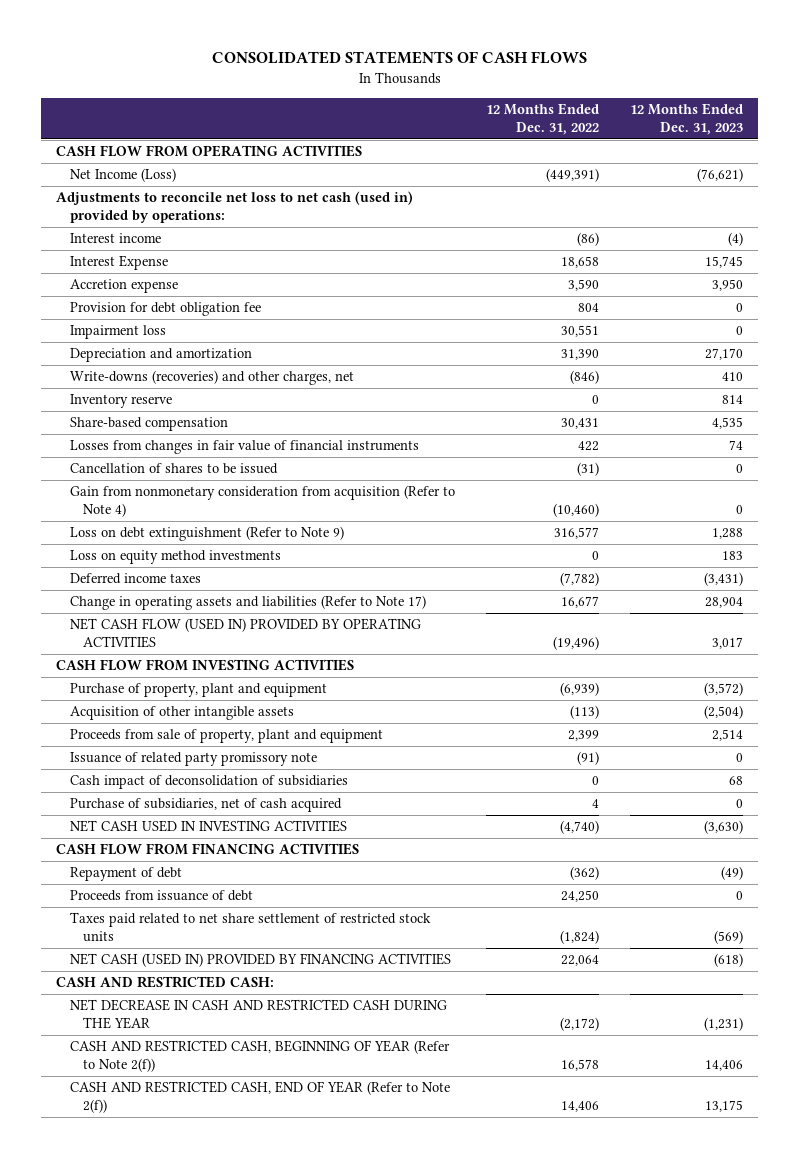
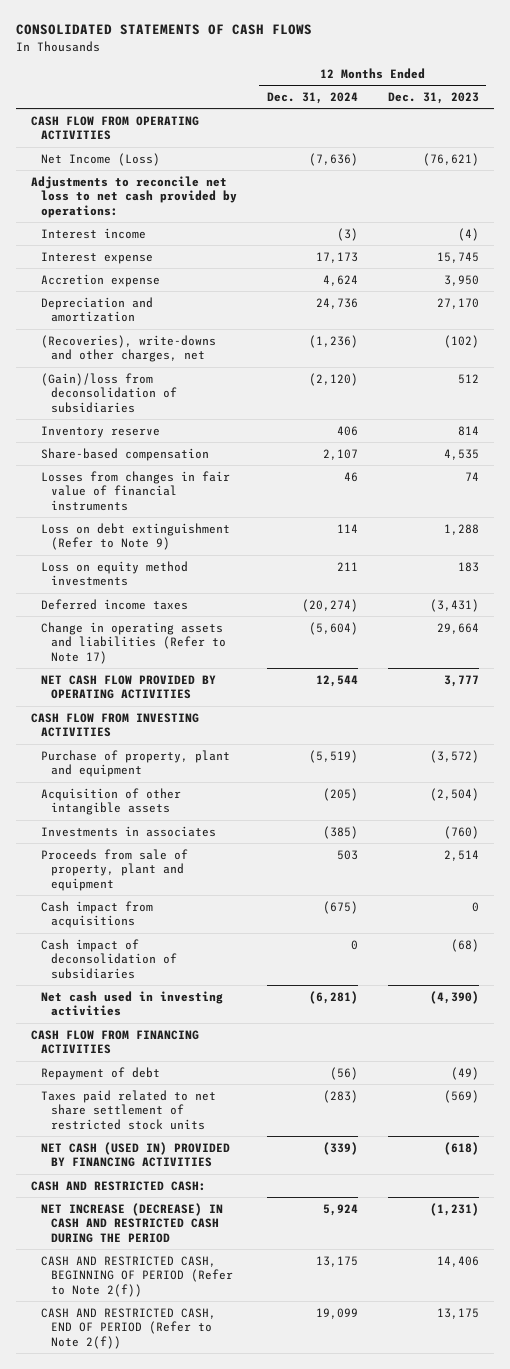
- | 12 Months Ended Dec. 31, 2022 | 12 Months Ended Dec. 31, 2023
+ | 12 Months Ended Dec. 31, 2024 | 12 Months Ended Dec. 31, 2023
- Adjustments to reconcile net loss to net cash (used in) provided by operations:
+ Adjustments to reconcile net loss to net cash provided by operations:
- Interest Expense | 18,658 | 15,745
+ Interest expense | 17,173 | 15,745
- Provision for debt obligation fee | 804 | 0
- Impairment loss | 30,551 | 0
- Write-downs (recoveries) and other charges, net | (846) | 410
+ (Recoveries), write-downs and other charges, net | (1,236) | (102)
+ (Gain)/loss from deconsolidation of subsidiaries | (2,120) | 512
- Cancellation of shares to be issued | (31) | 0
- Gain from nonmonetary consideration from acquisition (Refer to Note 4) | (10,460) | 0
- Change in operating assets and liabilities (Refer to Note 17) | 16,677 | 28,904
- NET CASH FLOW (USED IN) PROVIDED BY OPERATING ACTIVITIES | (19,496) | 3,017
+ Change in operating assets and liabilities (Refer to Note 17) | (5,604) | 29,664
+ NET CASH FLOW PROVIDED BY OPERATING ACTIVITIES | 12,544 | 3,777
+ Investments in associates | (385) | (760)
- Issuance of related party promissory note | (91) | 0
- Cash impact of deconsolidation of subsidiaries | 0 | 68
- Purchase of subsidiaries, net of cash acquired | 4 | 0
- NET CASH USED IN INVESTING ACTIVITIES | (4,740) | (3,630)
+ Cash impact from acquisitions | (675) | 0
+ Cash impact of deconsolidation of subsidiaries | 0 | (68)
+ Net cash used in investing activities | (6,281) | (4,390)
- Proceeds from issuance of debt | 24,250 | 0
- NET DECREASE IN CASH AND RESTRICTED CASH DURING THE YEAR | (2,172) | (1,231)
- CASH AND RESTRICTED CASH, BEGINNING OF YEAR (Refer to Note 2(f)) | 16,578 | 14,406
- CASH AND RESTRICTED CASH, END OF YEAR (Refer to Note 2(f)) | 14,406 | 13,175
+ NET INCREASE (DECREASE) IN CASH AND RESTRICTED CASH DURING THE PERIOD | 5,924 | (1,231)
+ CASH AND RESTRICTED CASH, BEGINNING OF PERIOD (Refer to Note 2(f)) | 13,175 | 14,406
+ CASH AND RESTRICTED CASH, END OF PERIOD (Refer to Note 2(f)) | 19,099 | 13,175

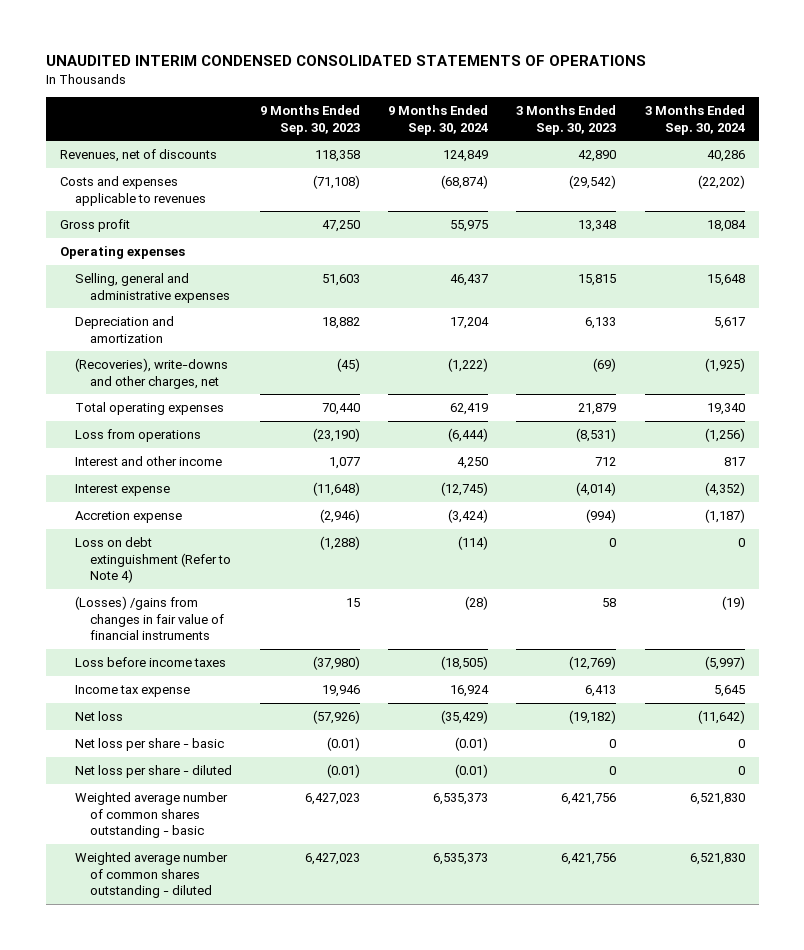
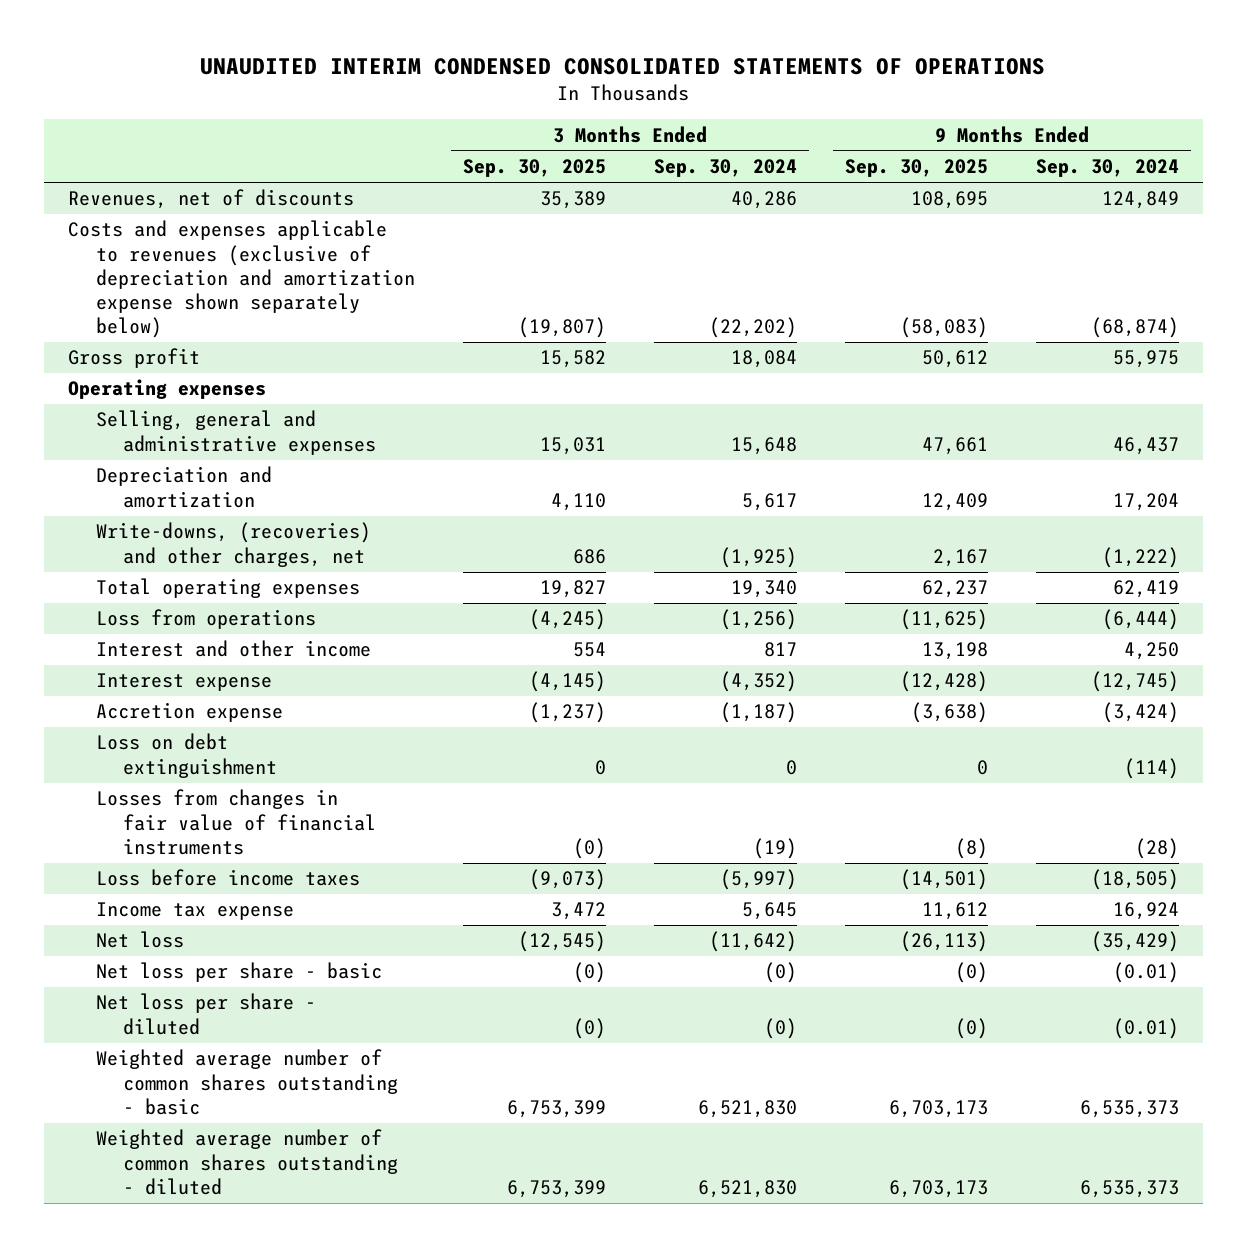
- | 9 Months Ended Sep. 30, 2023 | 9 Months Ended Sep. 30, 2024 | 3 Months Ended Sep. 30, 2023 | 3 Months Ended Sep. 30, 2024
+ | 3 Months Ended Sep. 30, 2025 | 3 Months Ended Sep. 30, 2024 | 9 Months Ended Sep. 30, 2025 | 9 Months Ended Sep. 30, 2024
- Costs and expenses applicable to revenues | (71,108) | (68,874) | (29,542) | (22,202)
+ Costs and expenses applicable to revenues (exclusive of depreciation and amortization expense shown separately below) | (19,807) | (22,202) | (58,083) | (68,874)
- (Recoveries), write-downs and other charges, net | (45) | (1,222) | (69) | (1,925)
+ Write-downs, (recoveries) and other charges, net | 686 | (1,925) | 2,167 | (1,222)
- Loss on debt extinguishment (Refer to Note 4) | (1,288) | (114) | 0 | 0
- (Losses) /gains from changes in fair value of financial instruments | 15 | (28) | 58 | (19)
+ Loss on debt extinguishment | 0 | 0 | 0 | (114)
+ Losses from changes in fair value of financial instruments | (0) | (19) | (8) | (28)
- Net loss per share - basic | (0.01) | (0.01) | 0 | 0
- Net loss per share - diluted | (0.01) | (0.01) | 0 | 0
+ Net loss per share - basic | (0) | (0) | (0) | (0.01)
+ Net loss per share - diluted | (0) | (0) | (0) | (0.01)

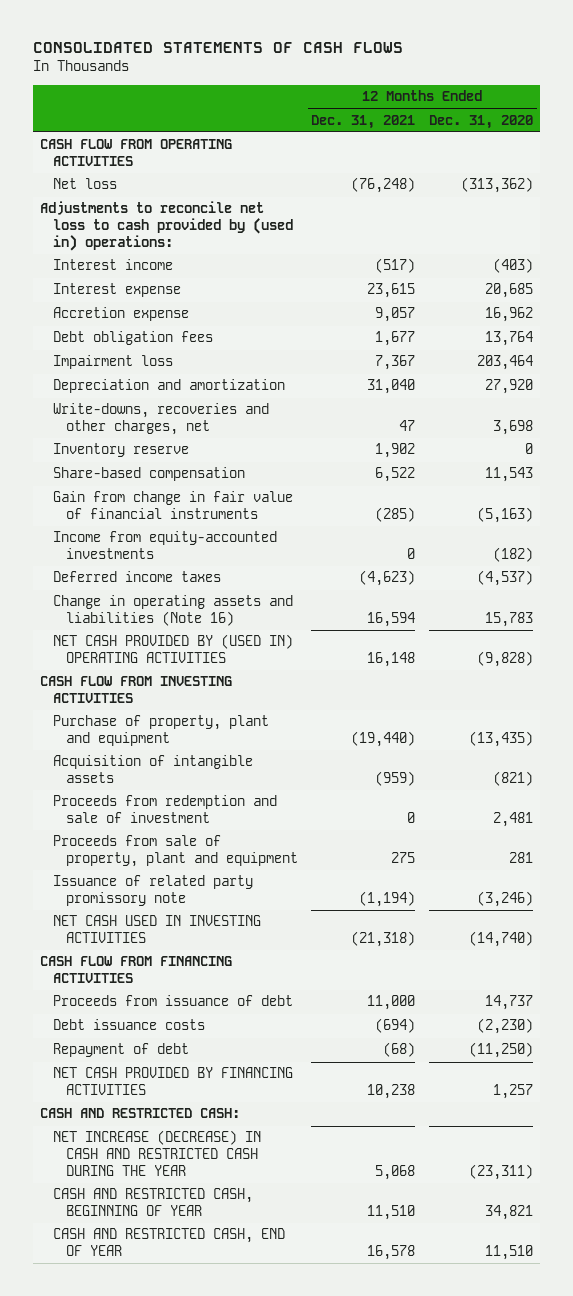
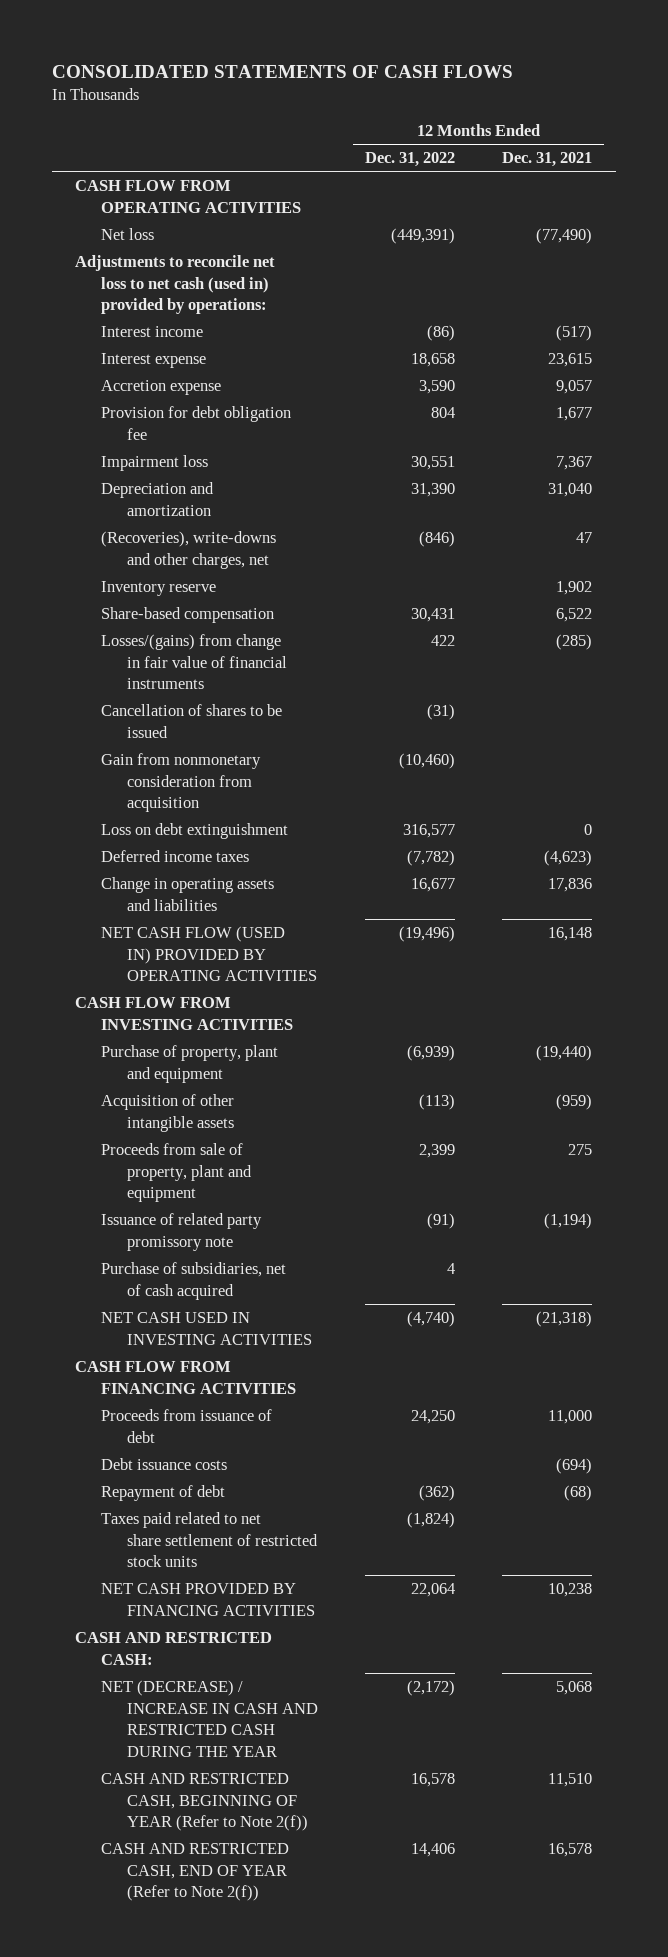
- | 12 Months Ended Dec. 31, 2021 | 12 Months Ended Dec. 31, 2020
+ | 12 Months Ended Dec. 31, 2022 | 12 Months Ended Dec. 31, 2021
- Net loss | (76,248) | (313,362)
- Adjustments to reconcile net loss to cash provided by (used in) operations:
+ Net loss | (449,391) | (77,490)
+ Adjustments to reconcile net loss to net cash (used in) provided by operations:
- Debt obligation fees | 1,677 | 13,764
+ Provision for debt obligation fee | 804 | 1,677
- Write-downs, recoveries and other charges, net | 47 | 3,698
+ (Recoveries), write-downs and other charges, net | (846) | 47
- Gain from change in fair value of financial instruments | (285) | (5,163)
- Income from equity-accounted investments | 0 | (182)
+ Losses/(gains) from change in fair value of financial instruments | 422 | (285)
+ Cancellation of shares to be issued | (31) |
+ Gain from nonmonetary consideration from acquisition | (10,460) |
+ Loss on debt extinguishment | 316,577 | 0
- Change in operating assets and liabilities (Note 16) | 16,594 | 15,783
- NET CASH PROVIDED BY (USED IN) OPERATING ACTIVITIES | 16,148 | (9,828)
+ Change in operating assets and liabilities | 16,677 | 17,836
+ NET CASH FLOW (USED IN) PROVIDED BY OPERATING ACTIVITIES | (19,496) | 16,148
- Acquisition of intangible assets | (959) | (821)
- Proceeds from redemption and sale of investment | 0 | 2,481
+ Acquisition of other intangible assets | (113) | (959)
+ Purchase of subsidiaries, net of cash acquired | 4 |
+ Taxes paid related to net share settlement of restricted stock units | (1,824) |
- NET INCREASE (DECREASE) IN CASH AND RESTRICTED CASH DURING THE YEAR | 5,068 | (23,311)
- CASH AND RESTRICTED CASH, BEGINNING OF YEAR | 11,510 | 34,821
- CASH AND RESTRICTED CASH, END OF YEAR | 16,578 | 11,510
+ NET (DECREASE) / INCREASE IN CASH AND RESTRICTED CASH DURING THE YEAR | (2,172) | 5,068
+ CASH AND RESTRICTED CASH, BEGINNING OF YEAR (Refer to Note 2(f)) | 16,578 | 11,510
+ CASH AND RESTRICTED CASH, END OF YEAR (Refer to Note 2(f)) | 14,406 | 16,578

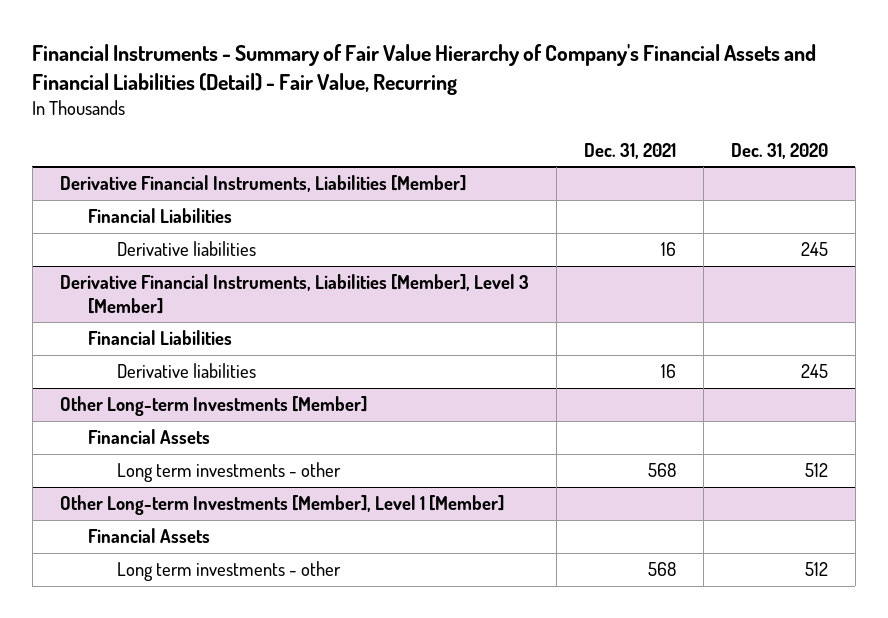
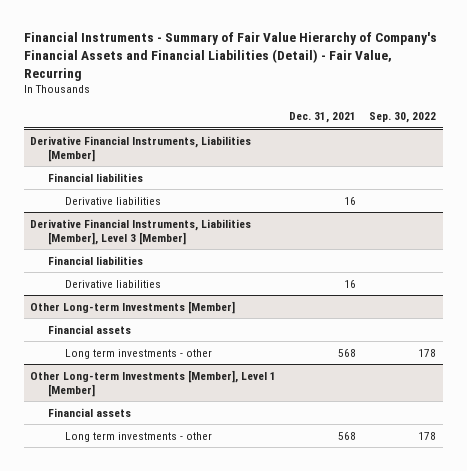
- | Dec. 31, 2021 | Dec. 31, 2020
+ | Dec. 31, 2021 | Sep. 30, 2022
@ Derivative Financial Instruments, Liabilities [Member]
- Financial Liabilities
+ Financial liabilities
@ Derivative Financial Instruments, Liabilities [Member], Level 3 [Member]
- Financial Liabilities
+ Financial liabilities
@ Other Long-term Investments [Member]
- Financial Assets
+ Financial assets
@ Other Long-term Investments [Member], Level 1 [Member]
- Financial Assets
+ Financial assets

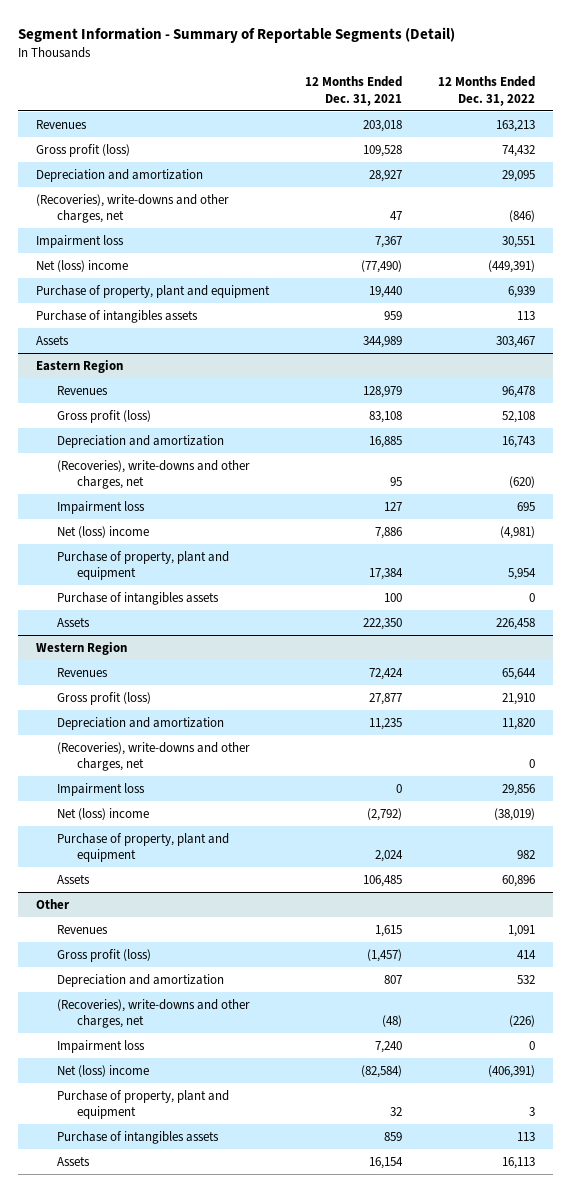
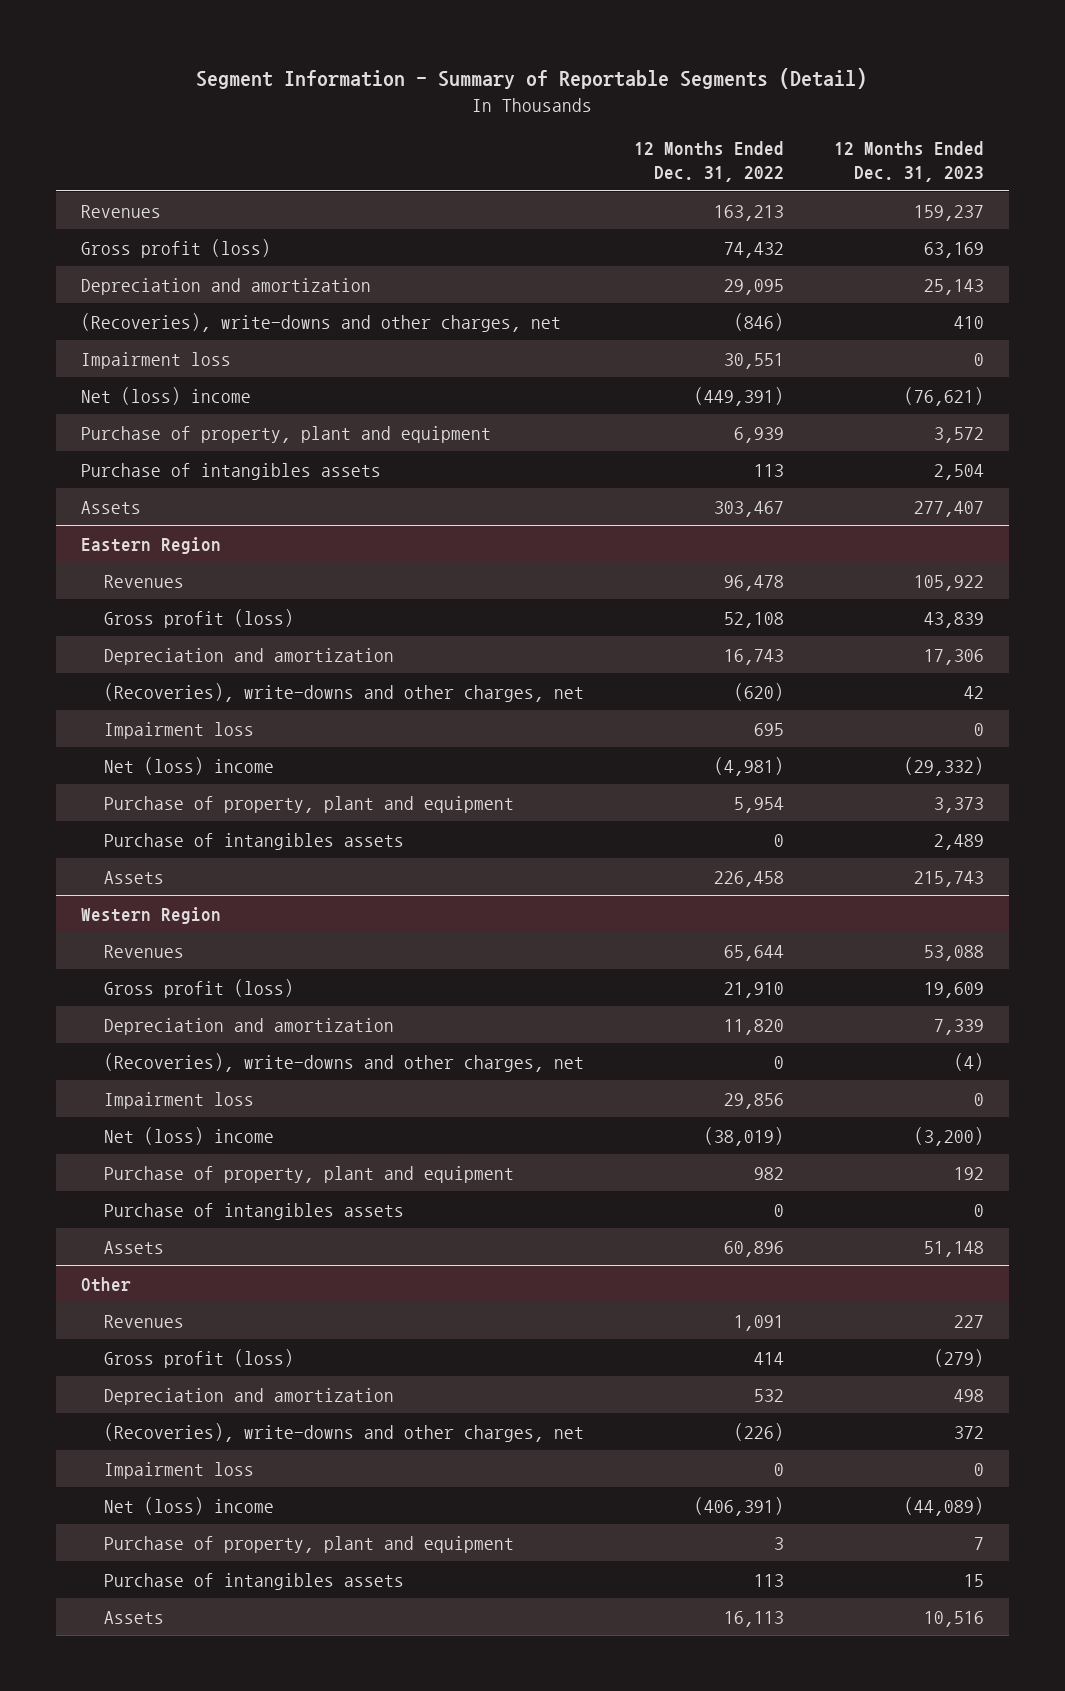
- | 12 Months Ended Dec. 31, 2021 | 12 Months Ended Dec. 31, 2022
+ | 12 Months Ended Dec. 31, 2022 | 12 Months Ended Dec. 31, 2023
@ Western Region
+ Purchase of intangibles assets | 0 | 0

